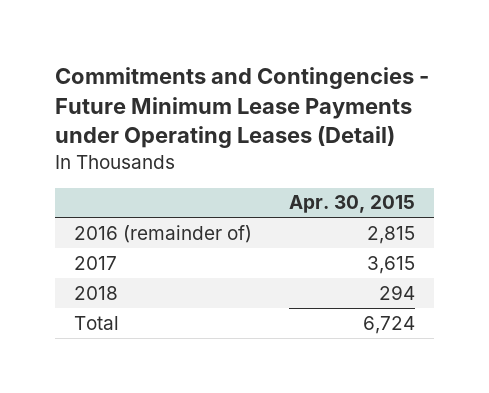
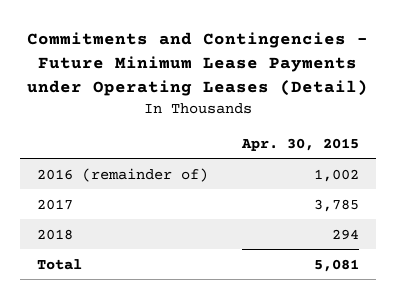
- 2016 (remainder of) | 2,815
- 2017 | 3,615
+ 2016 (remainder of) | 1,002
+ 2017 | 3,785
- Total | 6,724
+ Total | 5,081

